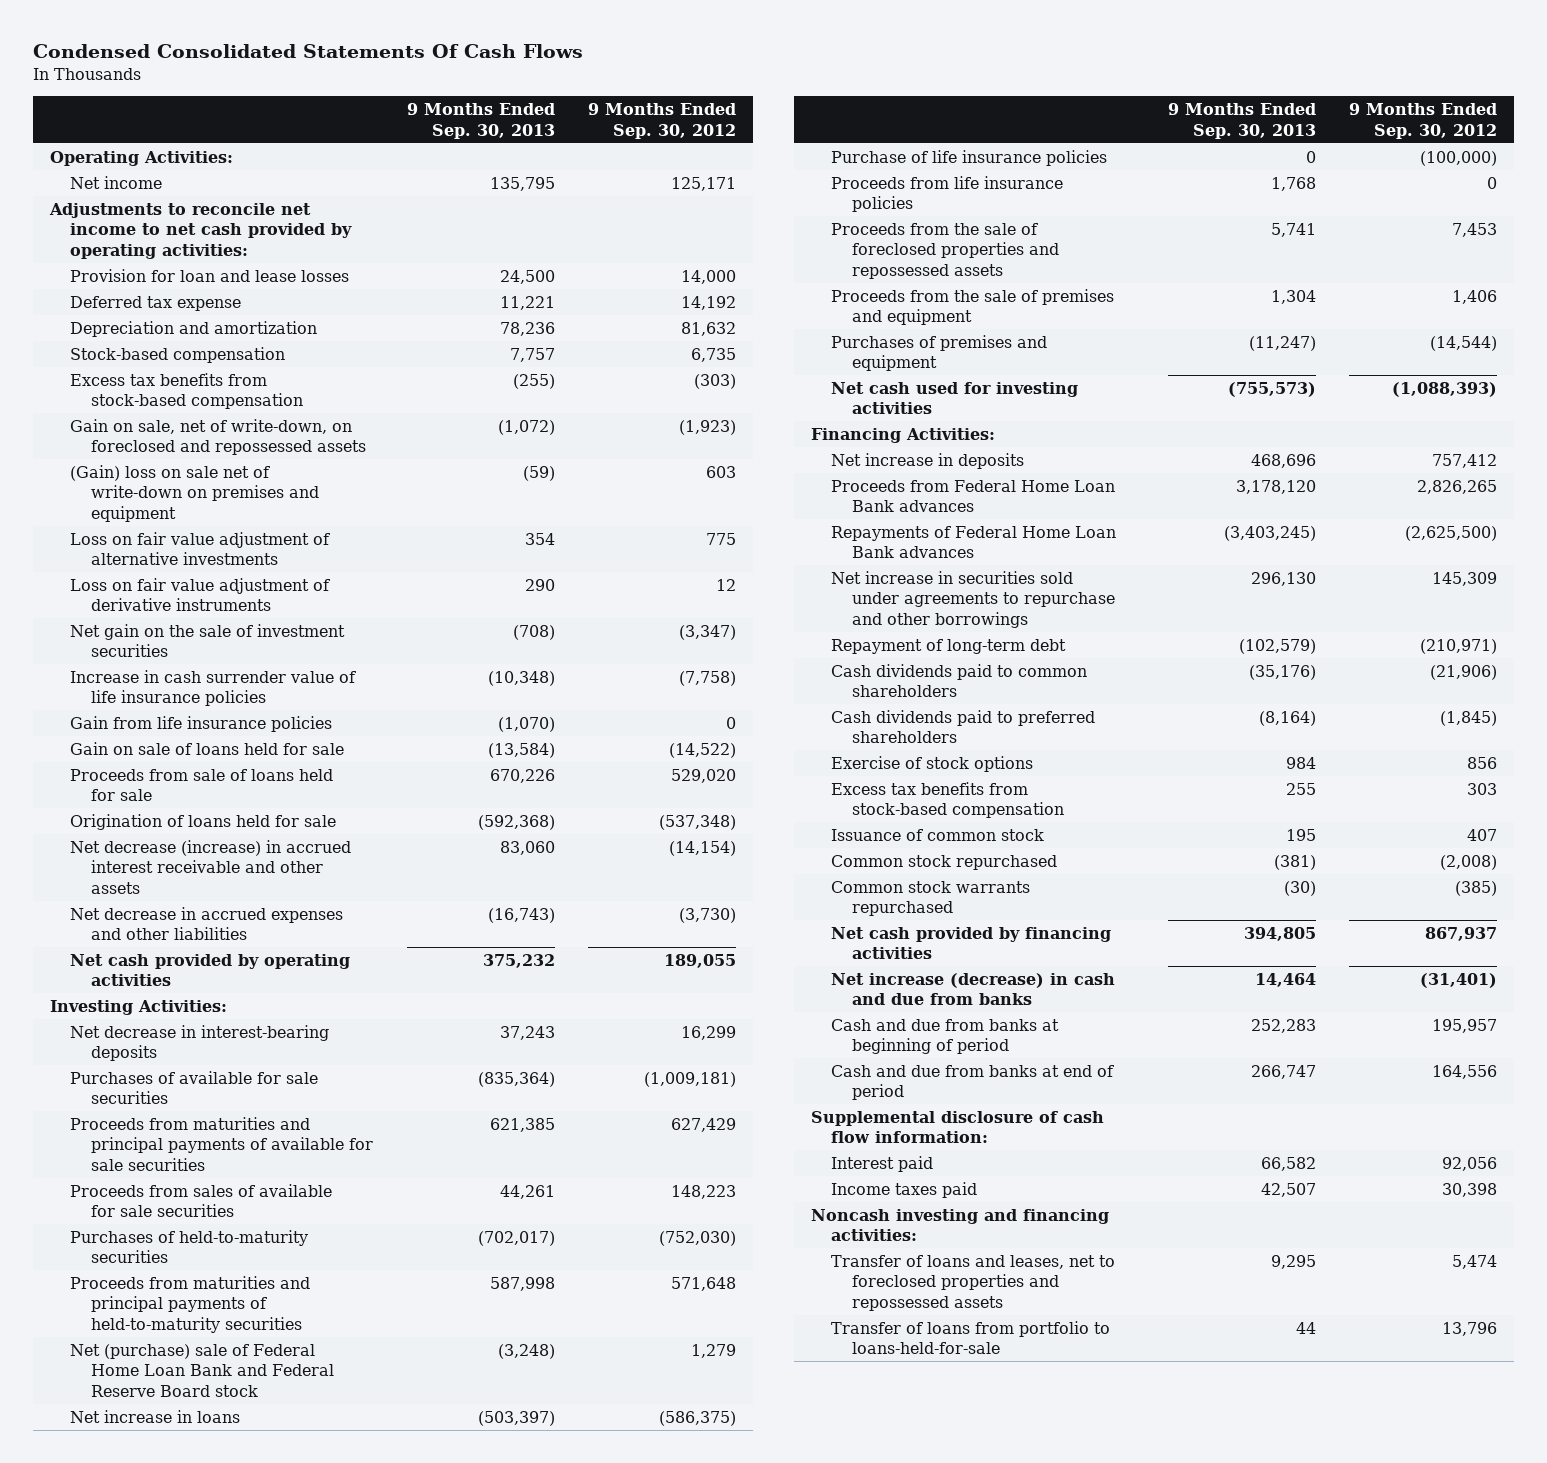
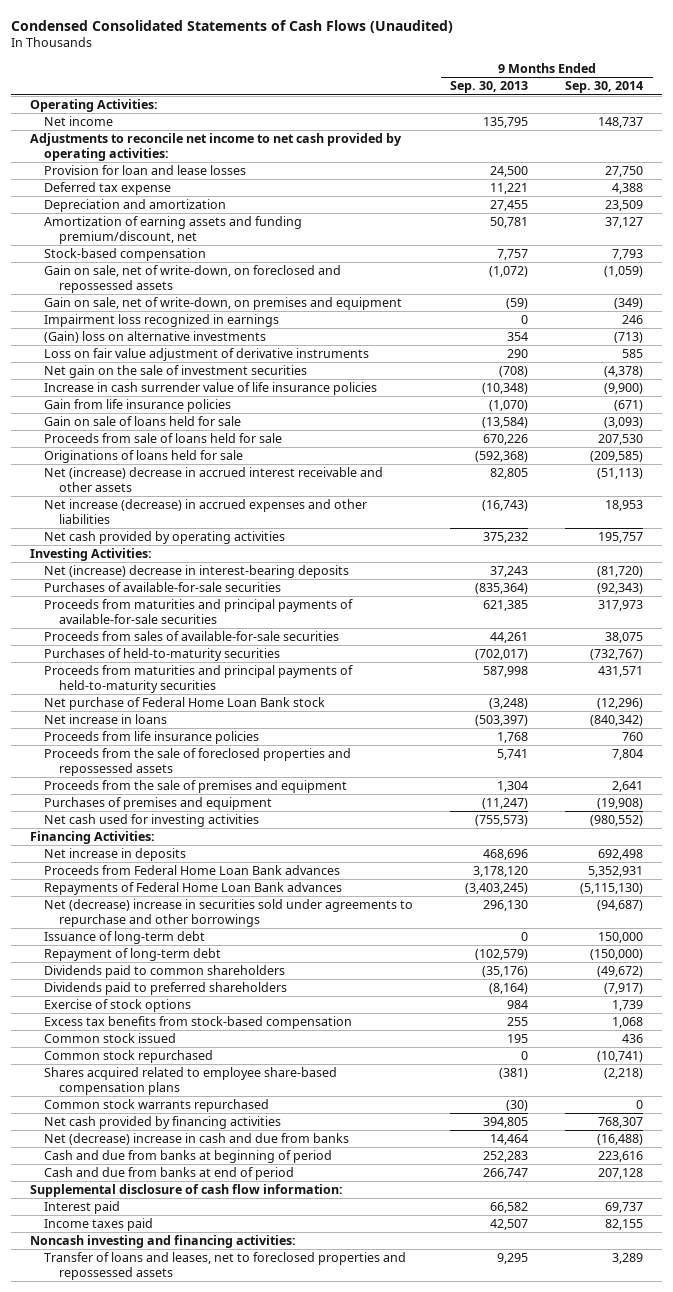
- Condensed Consolidated Statements Of Cash Flows
+ Condensed Consolidated Statements of Cash Flows (Unaudited)
- | 9 Months Ended Sep. 30, 2013 | 9 Months Ended Sep. 30, 2012
+ | 9 Months Ended Sep. 30, 2013 | 9 Months Ended Sep. 30, 2014
- Depreciation and amortization | 78,236 | 81,632
+ Depreciation and amortization | 27,455 | 23,509
+ Amortization of earning assets and funding premium/discount, net | 50,781 | 37,127
- Excess tax benefits from stock-based compensation | (255) | (303)
- (Gain) loss on sale net of write-down on premises and equipment | (59) | 603
- Loss on fair value adjustment of alternative investments | 354 | 775
+ Gain on sale, net of write-down, on premises and equipment | (59) | (349)
+ Impairment loss recognized in earnings | 0 | 246
+ (Gain) loss on alternative investments | 354 | (713)
- Origination of loans held for sale | (592,368) | (537,348)
- Net decrease (increase) in accrued interest receivable and other assets | 83,060 | (14,154)
- Net decrease in accrued expenses and other liabilities | (16,743) | (3,730)
+ Originations of loans held for sale | (592,368) | (209,585)
+ Net (increase) decrease in accrued interest receivable and other assets | 82,805 | (51,113)
+ Net increase (decrease) in accrued expenses and other liabilities | (16,743) | 18,953
- Net decrease in interest-bearing deposits | 37,243 | 16,299
- Purchases of available for sale securities | (835,364) | (1,009,181)
- Proceeds from maturities and principal payments of available for sale securities | 621,385 | 627,429
- Proceeds from sales of available for sale securities | 44,261 | 148,223
+ Net (increase) decrease in interest-bearing deposits | 37,243 | (81,720)
+ Purchases of available-for-sale securities | (835,364) | (92,343)
+ Proceeds from maturities and principal payments of available-for-sale securities | 621,385 | 317,973
+ Proceeds from sales of available-for-sale securities | 44,261 | 38,075
- Net (purchase) sale of Federal Home Loan Bank and Federal Reserve Board stock | (3,248) | 1,279
+ Net purchase of Federal Home Loan Bank stock | (3,248) | (12,296)
- Purchase of life insurance policies | 0 | (100,000)
- Net increase in securities sold under agreements to repurchase and other borrowings | 296,130 | 145,309
+ Net (decrease) increase in securities sold under agreements to repurchase and other borrowings | 296,130 | (94,687)
+ Issuance of long-term debt | 0 | 150,000
- Cash dividends paid to common shareholders | (35,176) | (21,906)
- Cash dividends paid to preferred shareholders | (8,164) | (1,845)
+ Dividends paid to common shareholders | (35,176) | (49,672)
+ Dividends paid to preferred shareholders | (8,164) | (7,917)
- Issuance of common stock | 195 | 407
- Common stock repurchased | (381) | (2,008)
+ Common stock issued | 195 | 436
+ Common stock repurchased | 0 | (10,741)
+ Shares acquired related to employee share-based compensation plans | (381) | (2,218)
- Net increase (decrease) in cash and due from banks | 14,464 | (31,401)
+ Net (decrease) increase in cash and due from banks | 14,464 | (16,488)
- Transfer of loans from portfolio to loans-held-for-sale | 44 | 13,796

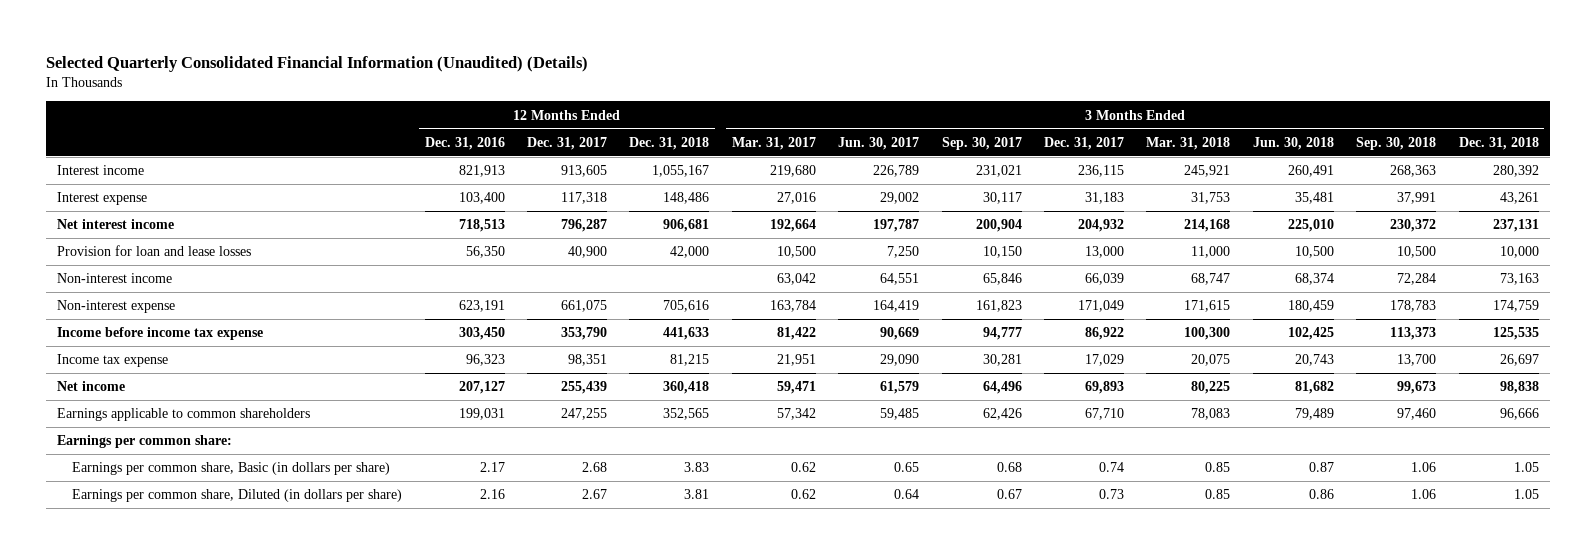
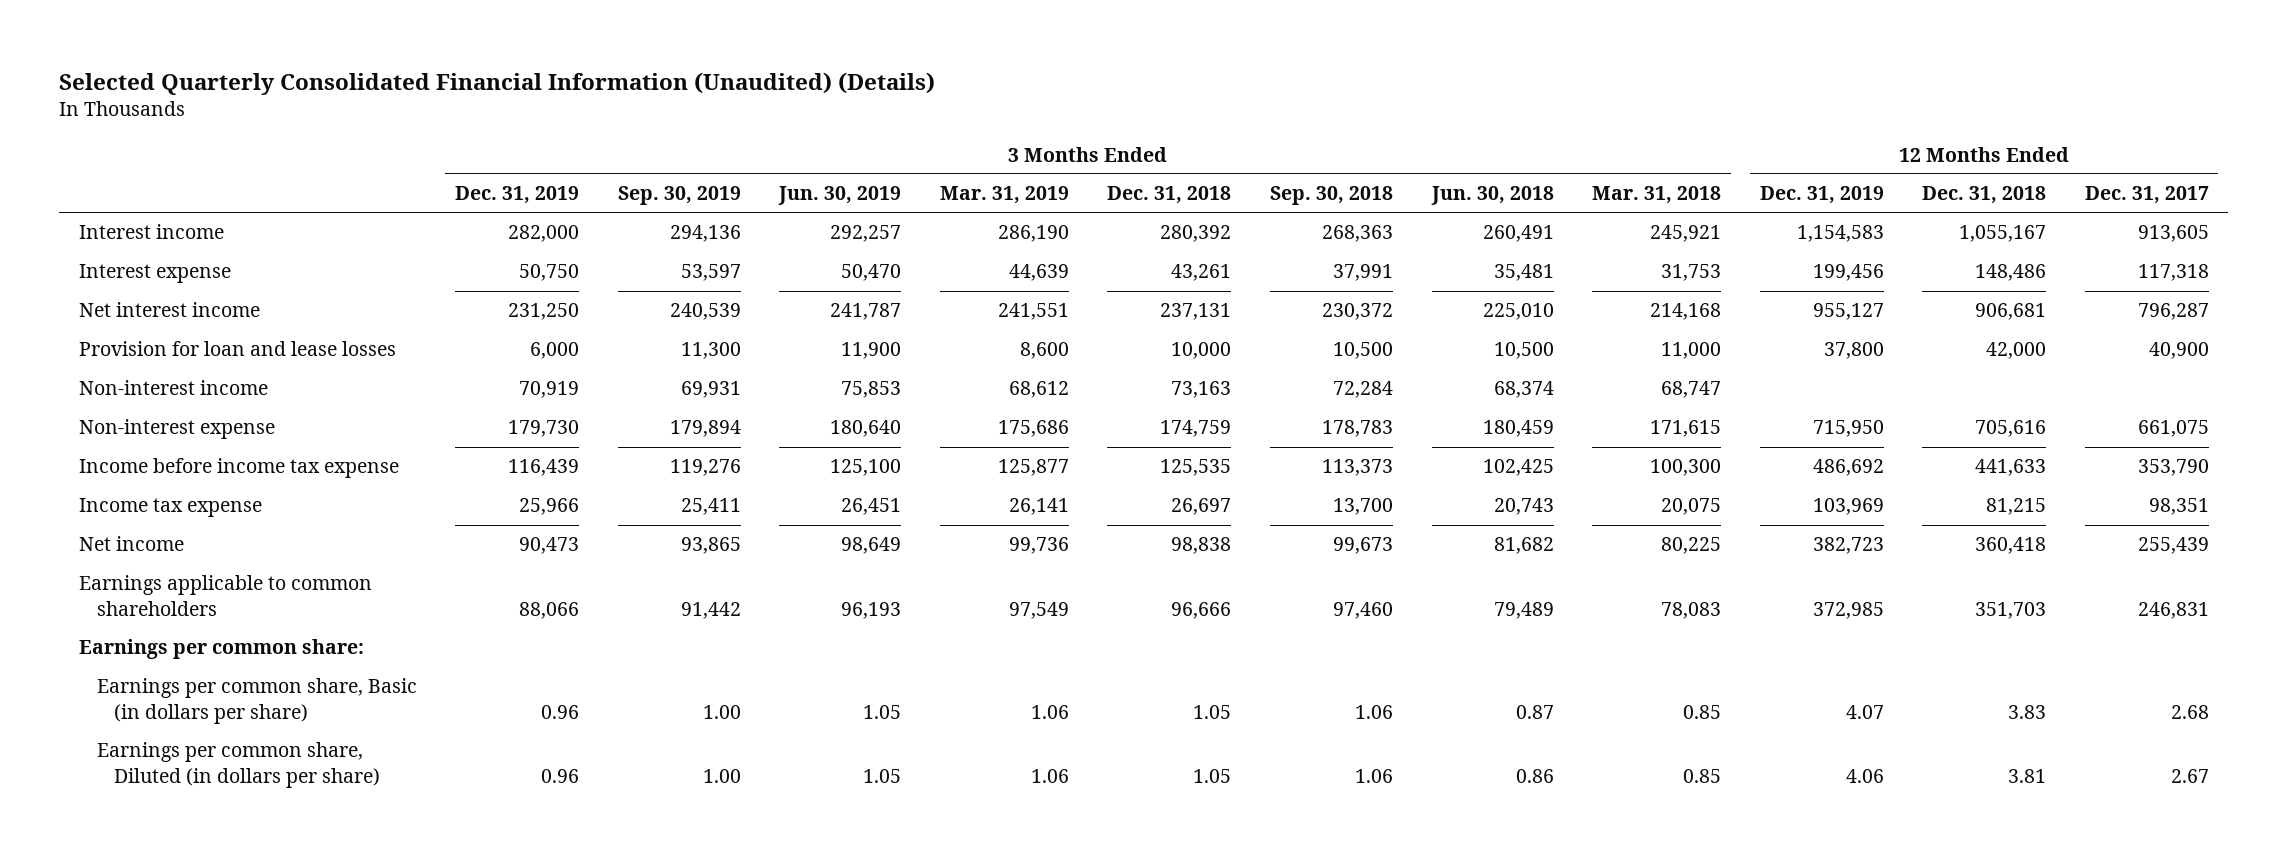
- | 12 Months Ended Dec. 31, 2016 | 12 Months Ended Dec. 31, 2017 | 12 Months Ended Dec. 31, 2018 | 3 Months Ended Mar. 31, 2017 | 3 Months Ended Jun. 30, 2017 | 3 Months Ended Sep. 30, 2017 | 3 Months Ended Dec. 31, 2017 | 3 Months Ended Mar. 31, 2018 | 3 Months Ended Jun. 30, 2018 | 3 Months Ended Sep. 30, 2018 | 3 Months Ended Dec. 31, 2018
+ | 3 Months Ended Dec. 31, 2019 | 3 Months Ended Sep. 30, 2019 | 3 Months Ended Jun. 30, 2019 | 3 Months Ended Mar. 31, 2019 | 3 Months Ended Dec. 31, 2018 | 3 Months Ended Sep. 30, 2018 | 3 Months Ended Jun. 30, 2018 | 3 Months Ended Mar. 31, 2018 | 12 Months Ended Dec. 31, 2019 | 12 Months Ended Dec. 31, 2018 | 12 Months Ended Dec. 31, 2017
- Earnings applicable to common shareholders | 199,031 | 247,255 | 352,565 | 57,342 | 59,485 | 62,426 | 67,710 | 78,083 | 79,489 | 97,460 | 96,666
+ Earnings applicable to common shareholders | 88,066 | 91,442 | 96,193 | 97,549 | 96,666 | 97,460 | 79,489 | 78,083 | 372,985 | 351,703 | 246,831

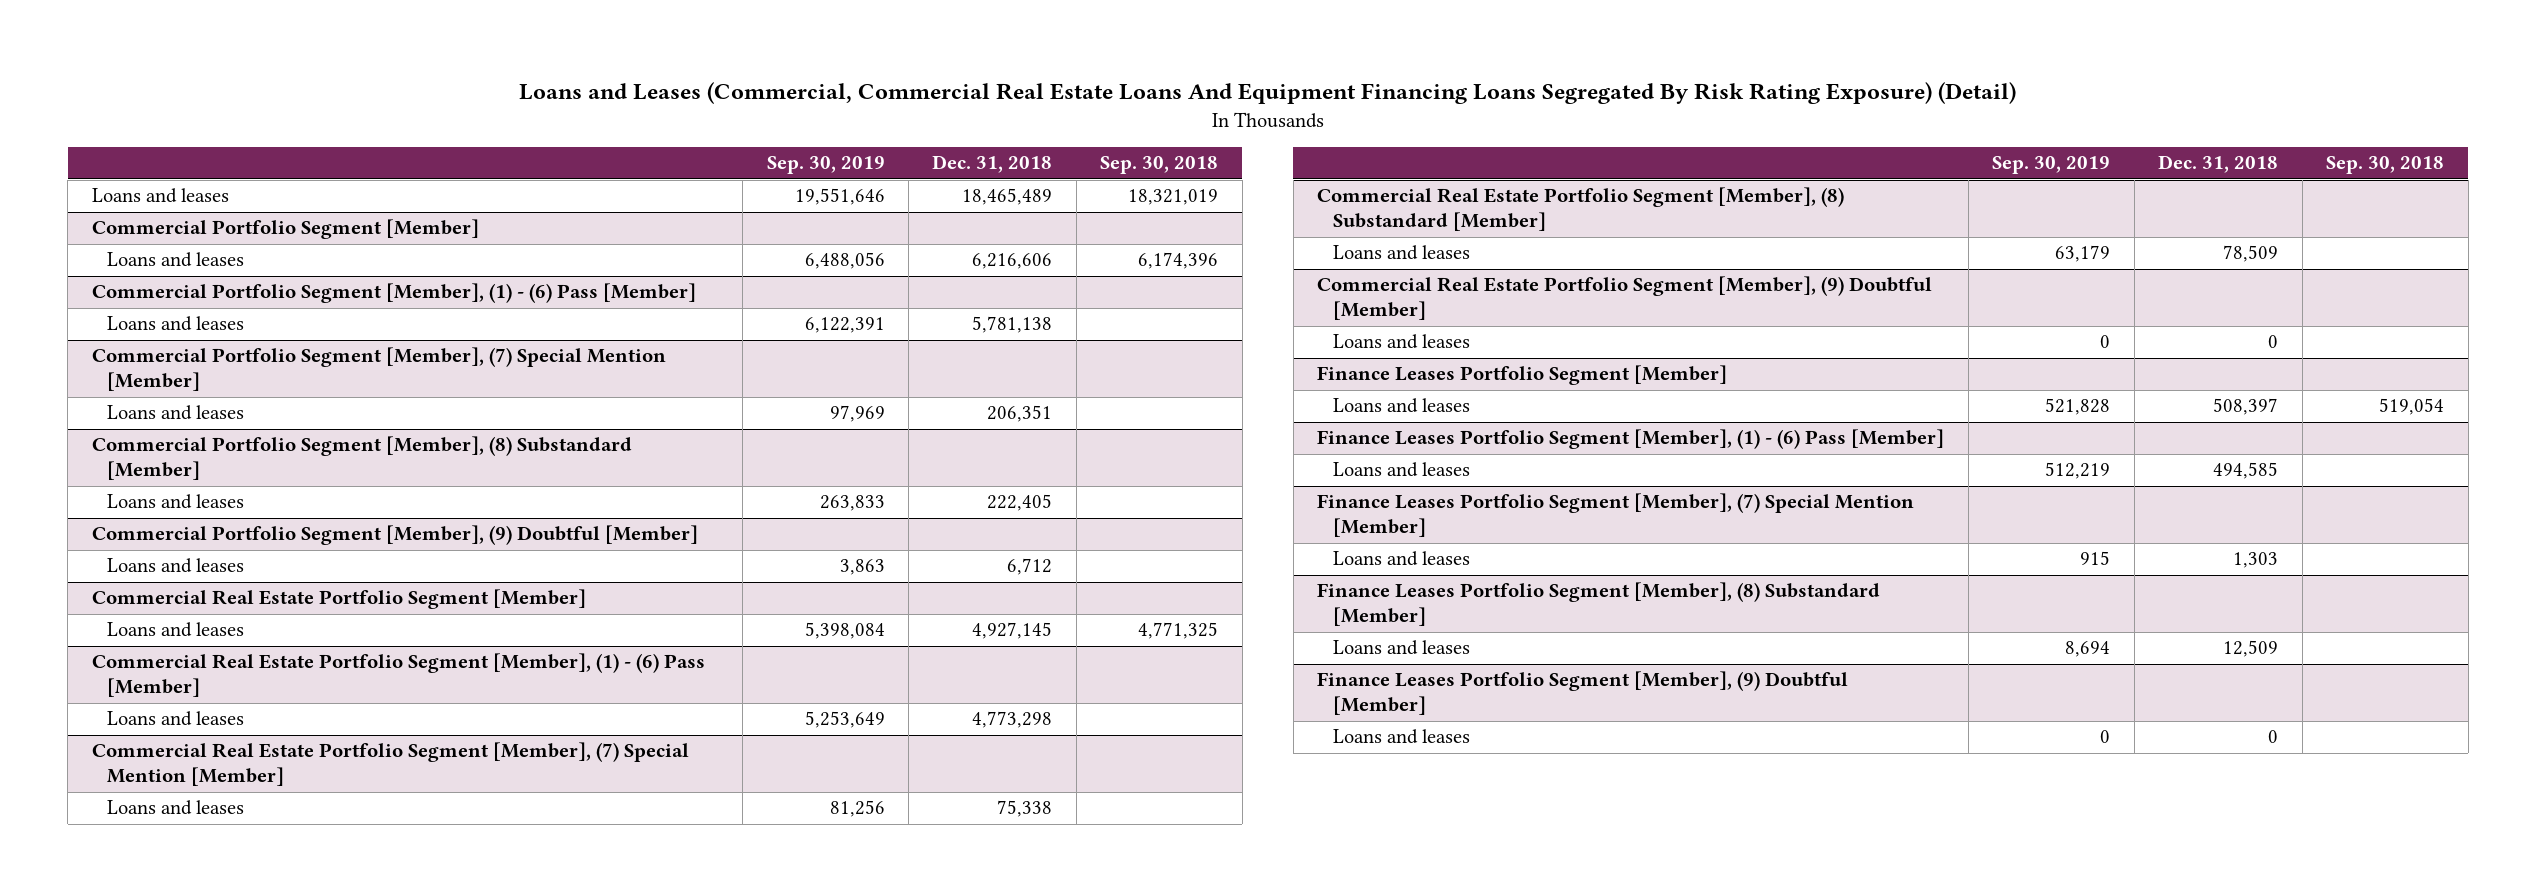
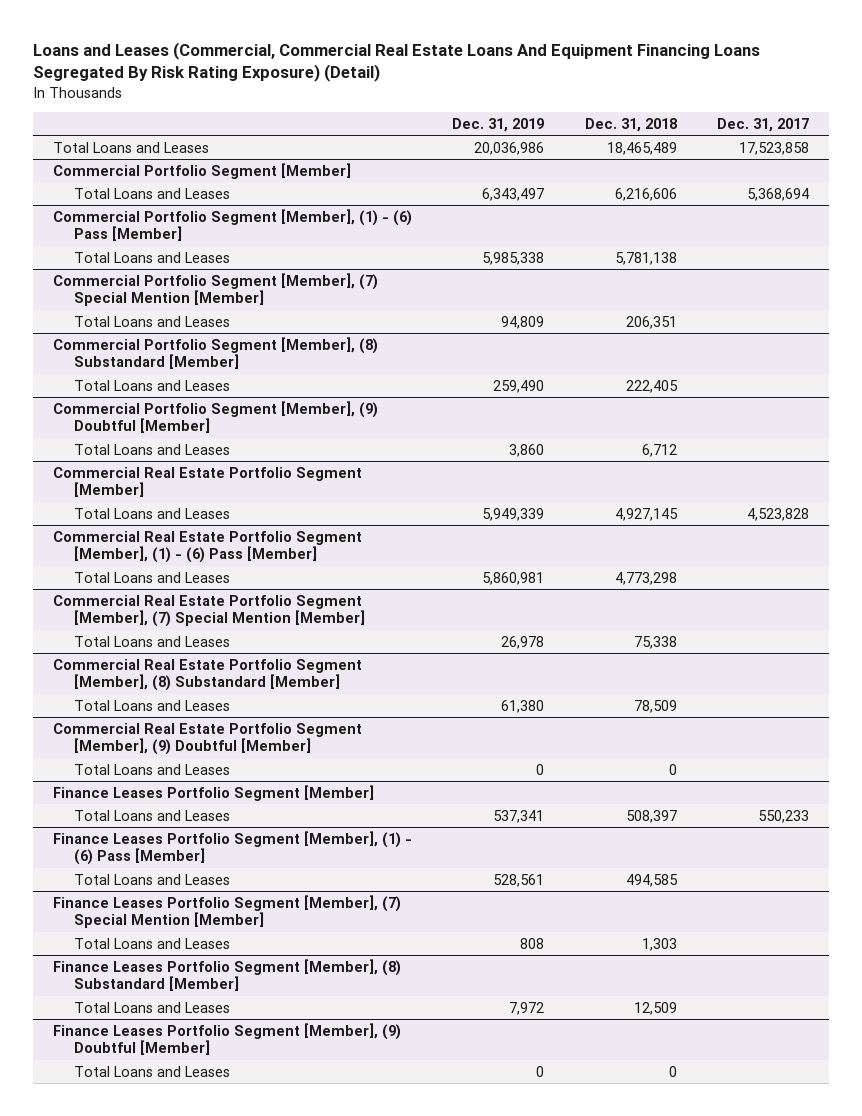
- | Sep. 30, 2019 | Dec. 31, 2018 | Sep. 30, 2018
+ | Dec. 31, 2019 | Dec. 31, 2018 | Dec. 31, 2017
- Loans and leases | 19,551,646 | 18,465,489 | 18,321,019
+ Total Loans and Leases | 20,036,986 | 18,465,489 | 17,523,858
@ Commercial Portfolio Segment [Member]
- Loans and leases | 6,488,056 | 6,216,606 | 6,174,396
+ Total Loans and Leases | 6,343,497 | 6,216,606 | 5,368,694
@ Commercial Portfolio Segment [Member], (1) - (6) Pass [Member]
- Loans and leases | 6,122,391 | 5,781,138 |
+ Total Loans and Leases | 5,985,338 | 5,781,138 |
@ Commercial Portfolio Segment [Member], (7) Special Mention [Member]
- Loans and leases | 97,969 | 206,351 |
+ Total Loans and Leases | 94,809 | 206,351 |
@ Commercial Portfolio Segment [Member], (8) Substandard [Member]
- Loans and leases | 263,833 | 222,405 |
+ Total Loans and Leases | 259,490 | 222,405 |
@ Commercial Portfolio Segment [Member], (9) Doubtful [Member]
- Loans and leases | 3,863 | 6,712 |
+ Total Loans and Leases | 3,860 | 6,712 |
@ Commercial Real Estate Portfolio Segment [Member]
- Loans and leases | 5,398,084 | 4,927,145 | 4,771,325
+ Total Loans and Leases | 5,949,339 | 4,927,145 | 4,523,828
@ Commercial Real Estate Portfolio Segment [Member], (1) - (6) Pass [Member]
- Loans and leases | 5,253,649 | 4,773,298 |
+ Total Loans and Leases | 5,860,981 | 4,773,298 |
@ Commercial Real Estate Portfolio Segment [Member], (7) Special Mention [Member]
- Loans and leases | 81,256 | 75,338 |
+ Total Loans and Leases | 26,978 | 75,338 |
@ Commercial Real Estate Portfolio Segment [Member], (8) Substandard [Member]
- Loans and leases | 63,179 | 78,509 |
+ Total Loans and Leases | 61,380 | 78,509 |
@ Commercial Real Estate Portfolio Segment [Member], (9) Doubtful [Member]
- Loans and leases | 0 | 0 |
+ Total Loans and Leases | 0 | 0 |
@ Finance Leases Portfolio Segment [Member]
- Loans and leases | 521,828 | 508,397 | 519,054
+ Total Loans and Leases | 537,341 | 508,397 | 550,233
@ Finance Leases Portfolio Segment [Member], (1) - (6) Pass [Member]
- Loans and leases | 512,219 | 494,585 |
+ Total Loans and Leases | 528,561 | 494,585 |
@ Finance Leases Portfolio Segment [Member], (7) Special Mention [Member]
- Loans and leases | 915 | 1,303 |
+ Total Loans and Leases | 808 | 1,303 |
@ Finance Leases Portfolio Segment [Member], (8) Substandard [Member]
- Loans and leases | 8,694 | 12,509 |
+ Total Loans and Leases | 7,972 | 12,509 |
@ Finance Leases Portfolio Segment [Member], (9) Doubtful [Member]
- Loans and leases | 0 | 0 |
+ Total Loans and Leases | 0 | 0 |

